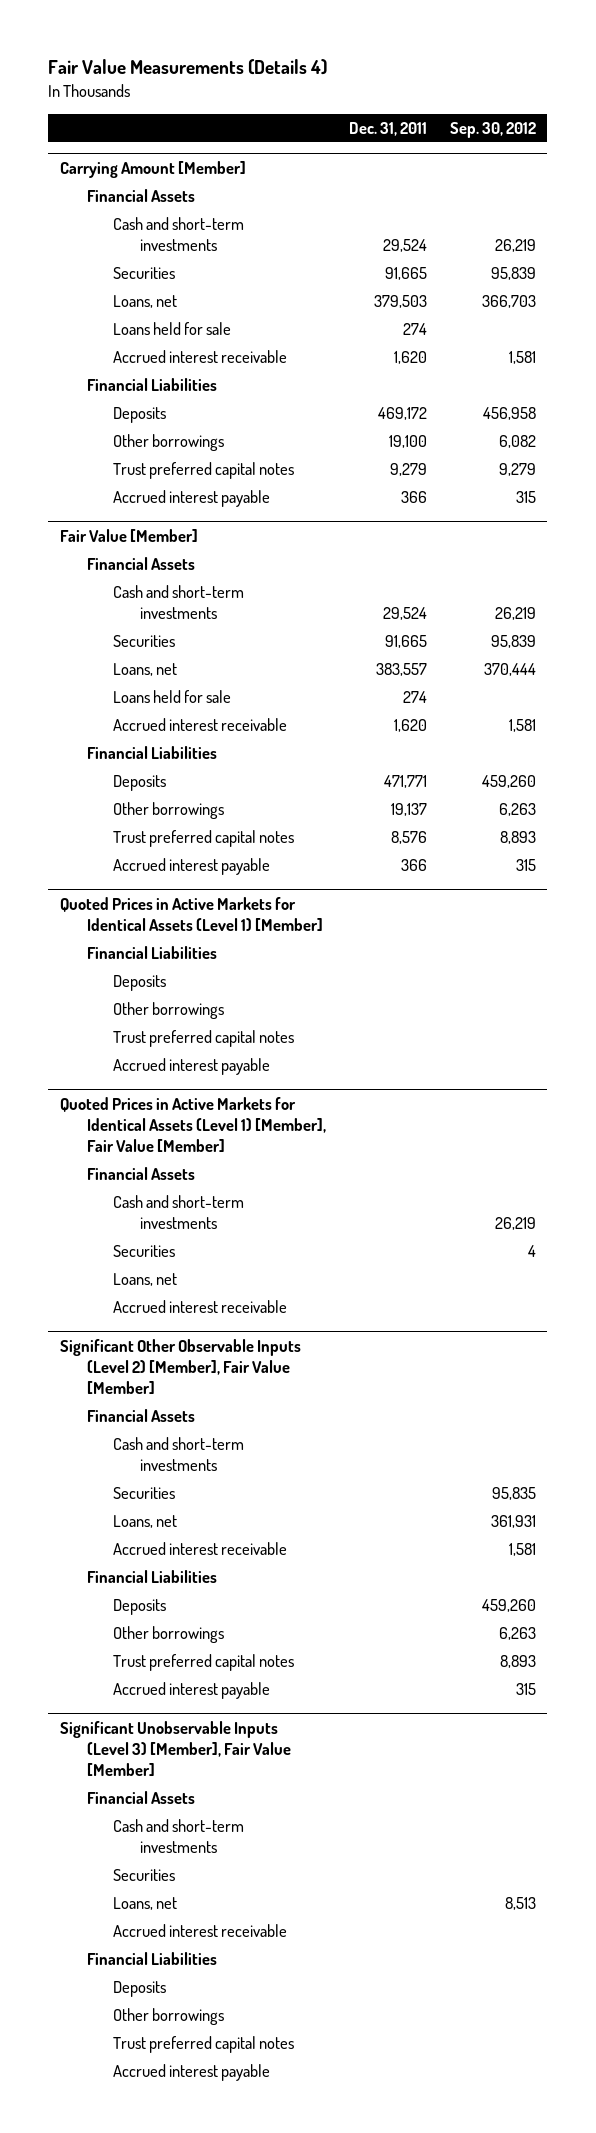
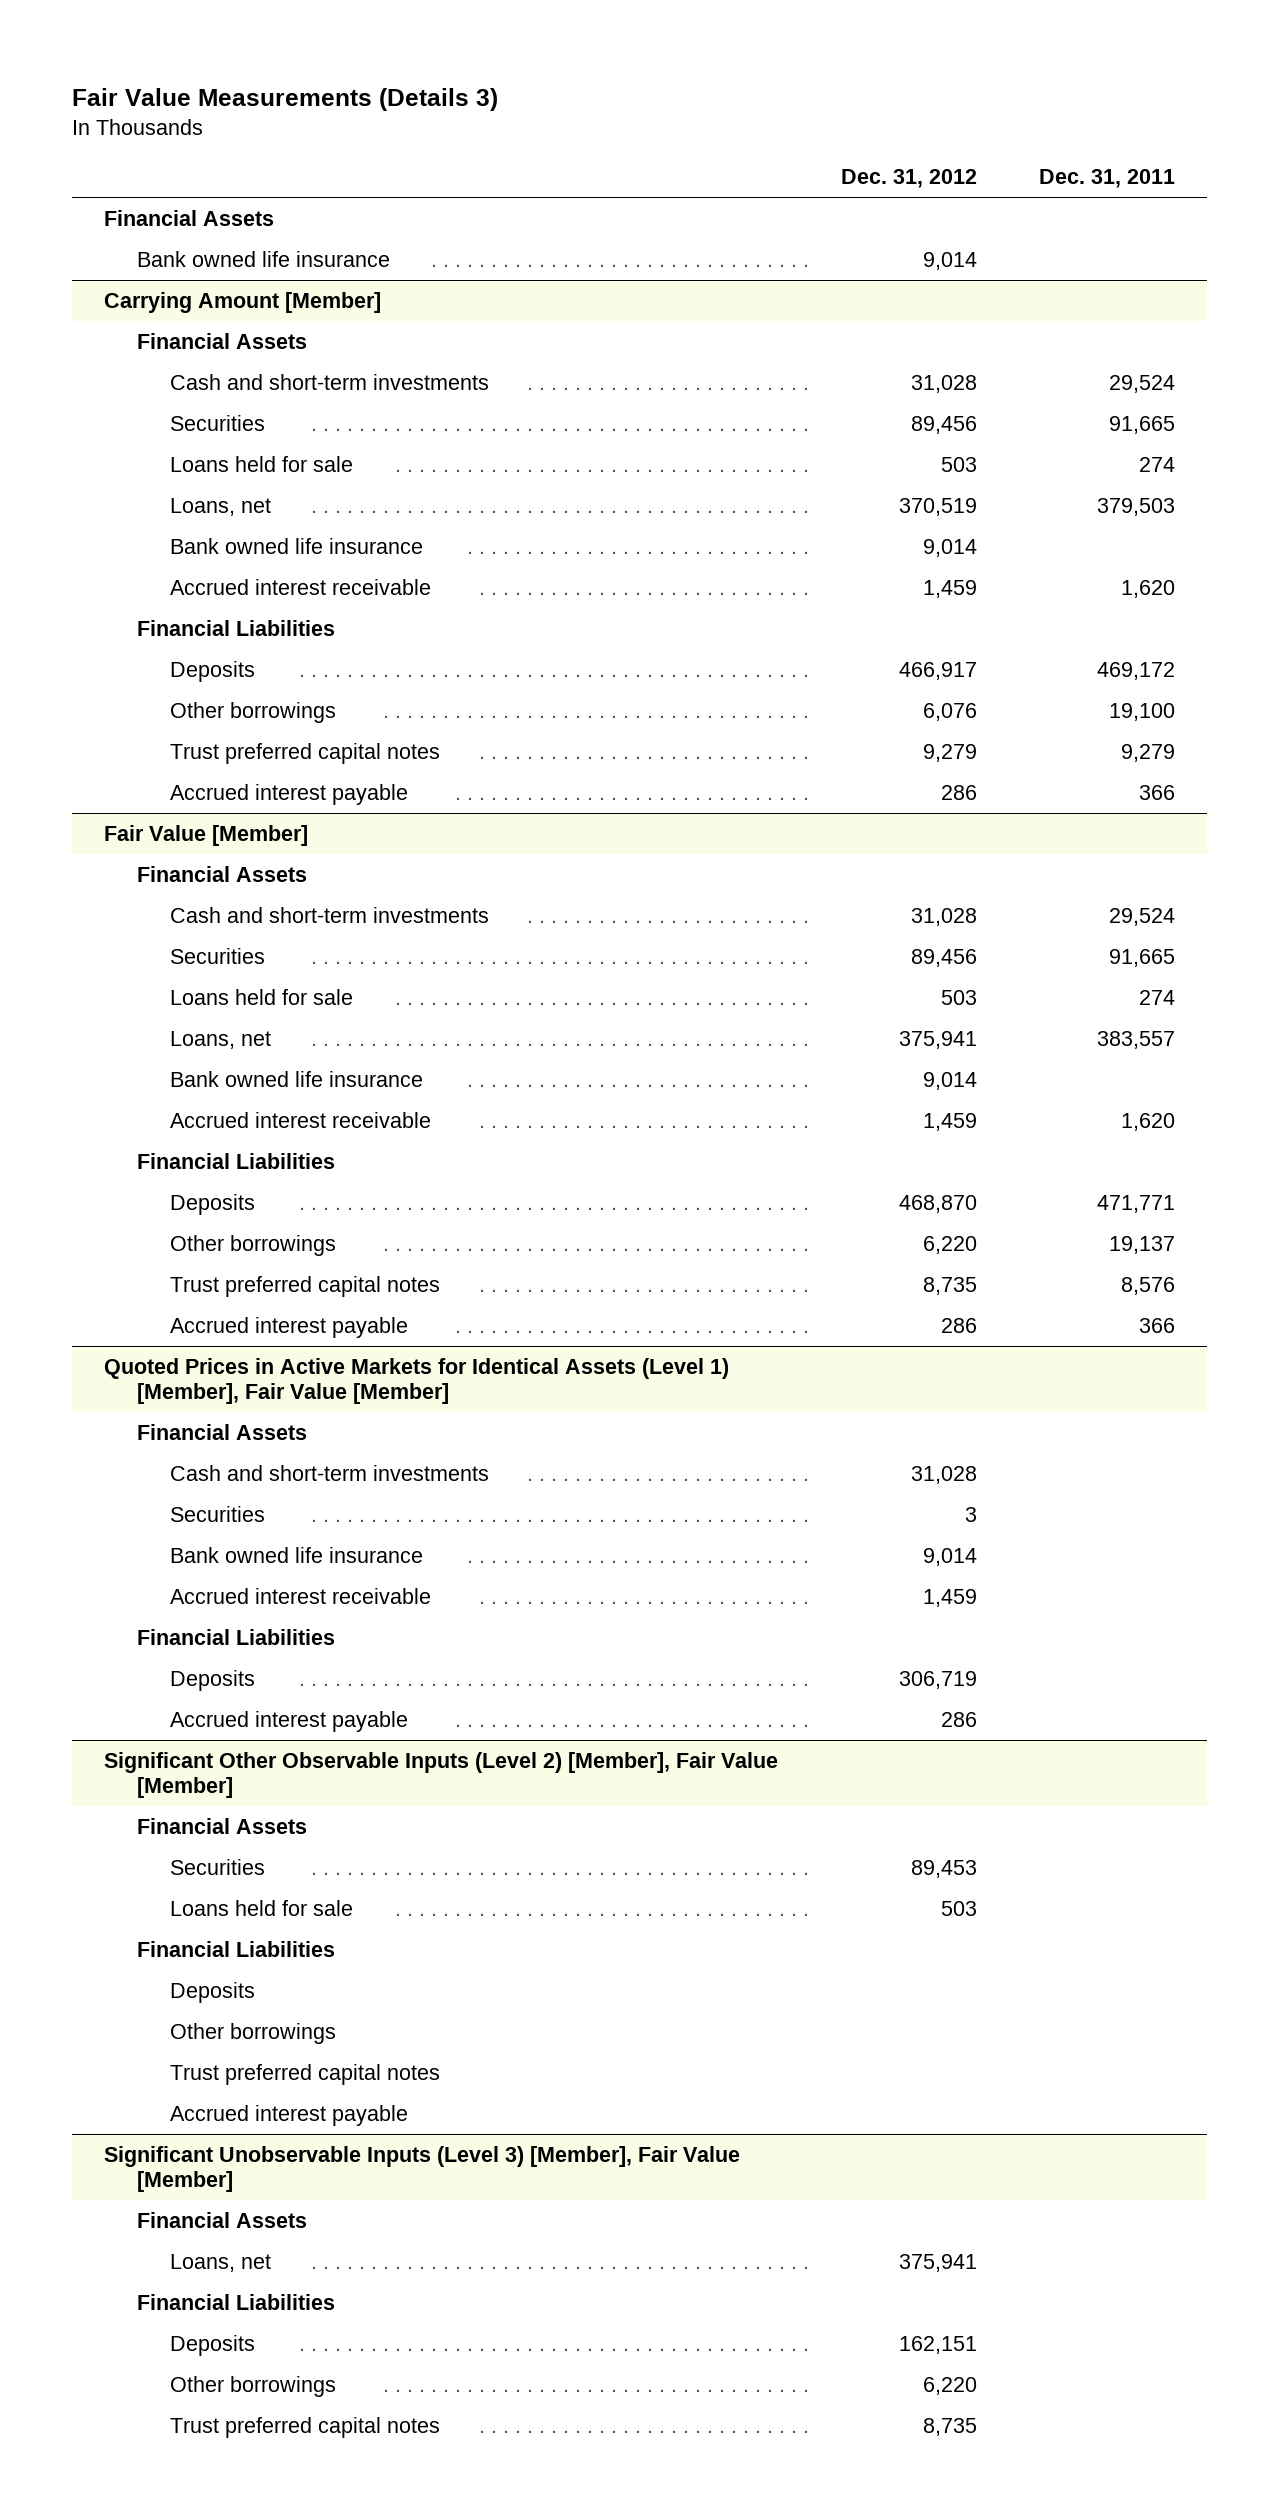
- Fair Value Measurements (Details 4)
+ Fair Value Measurements (Details 3)
- | Dec. 31, 2011 | Sep. 30, 2012
+ | Dec. 31, 2012 | Dec. 31, 2011
+ Financial Assets
+ Bank owned life insurance | 9,014 |
@ Carrying Amount [Member]
moved down: Loans, net | 370,519 | 379,503
+ Bank owned life insurance | 9,014 |
@ Fair Value [Member]
moved down: Loans, net | 375,941 | 383,557
+ Bank owned life insurance | 9,014 |
- Quoted Prices in Active Markets for Identical Assets (Level 1) [Member]
- Financial Liabilities
- Deposits
- Other borrowings
- Trust preferred capital notes
- Accrued interest payable
@ Quoted Prices in Active Markets for Identical Assets (Level 1) [Member], Fair Value [Member]
- Loans, net
+ Bank owned life insurance | 9,014 |
+ Financial Liabilities
+ Deposits | 306,719 |
+ Accrued interest payable | 286 |
@ Significant Other Observable Inputs (Level 2) [Member], Fair Value [Member]
- Cash and short-term investments
- Loans, net | | 361,931
- Accrued interest receivable | | 1,581
+ Loans held for sale | 503 |
@ Significant Unobservable Inputs (Level 3) [Member], Fair Value [Member]
- Cash and short-term investments
- Securities
- Accrued interest receivable
- Accrued interest payable

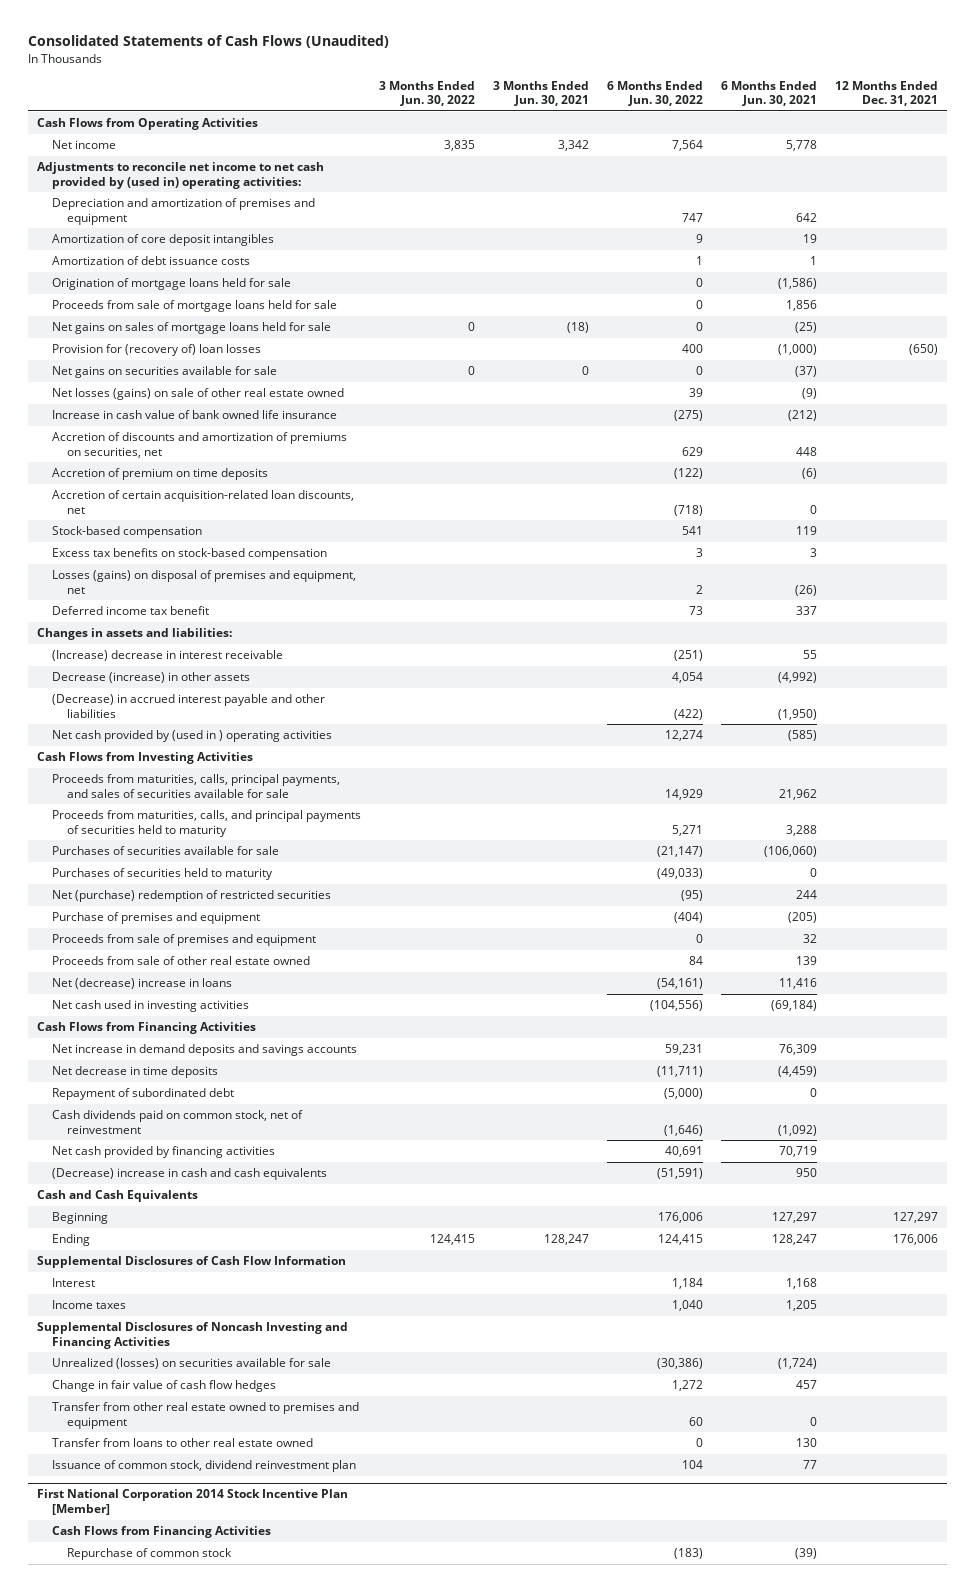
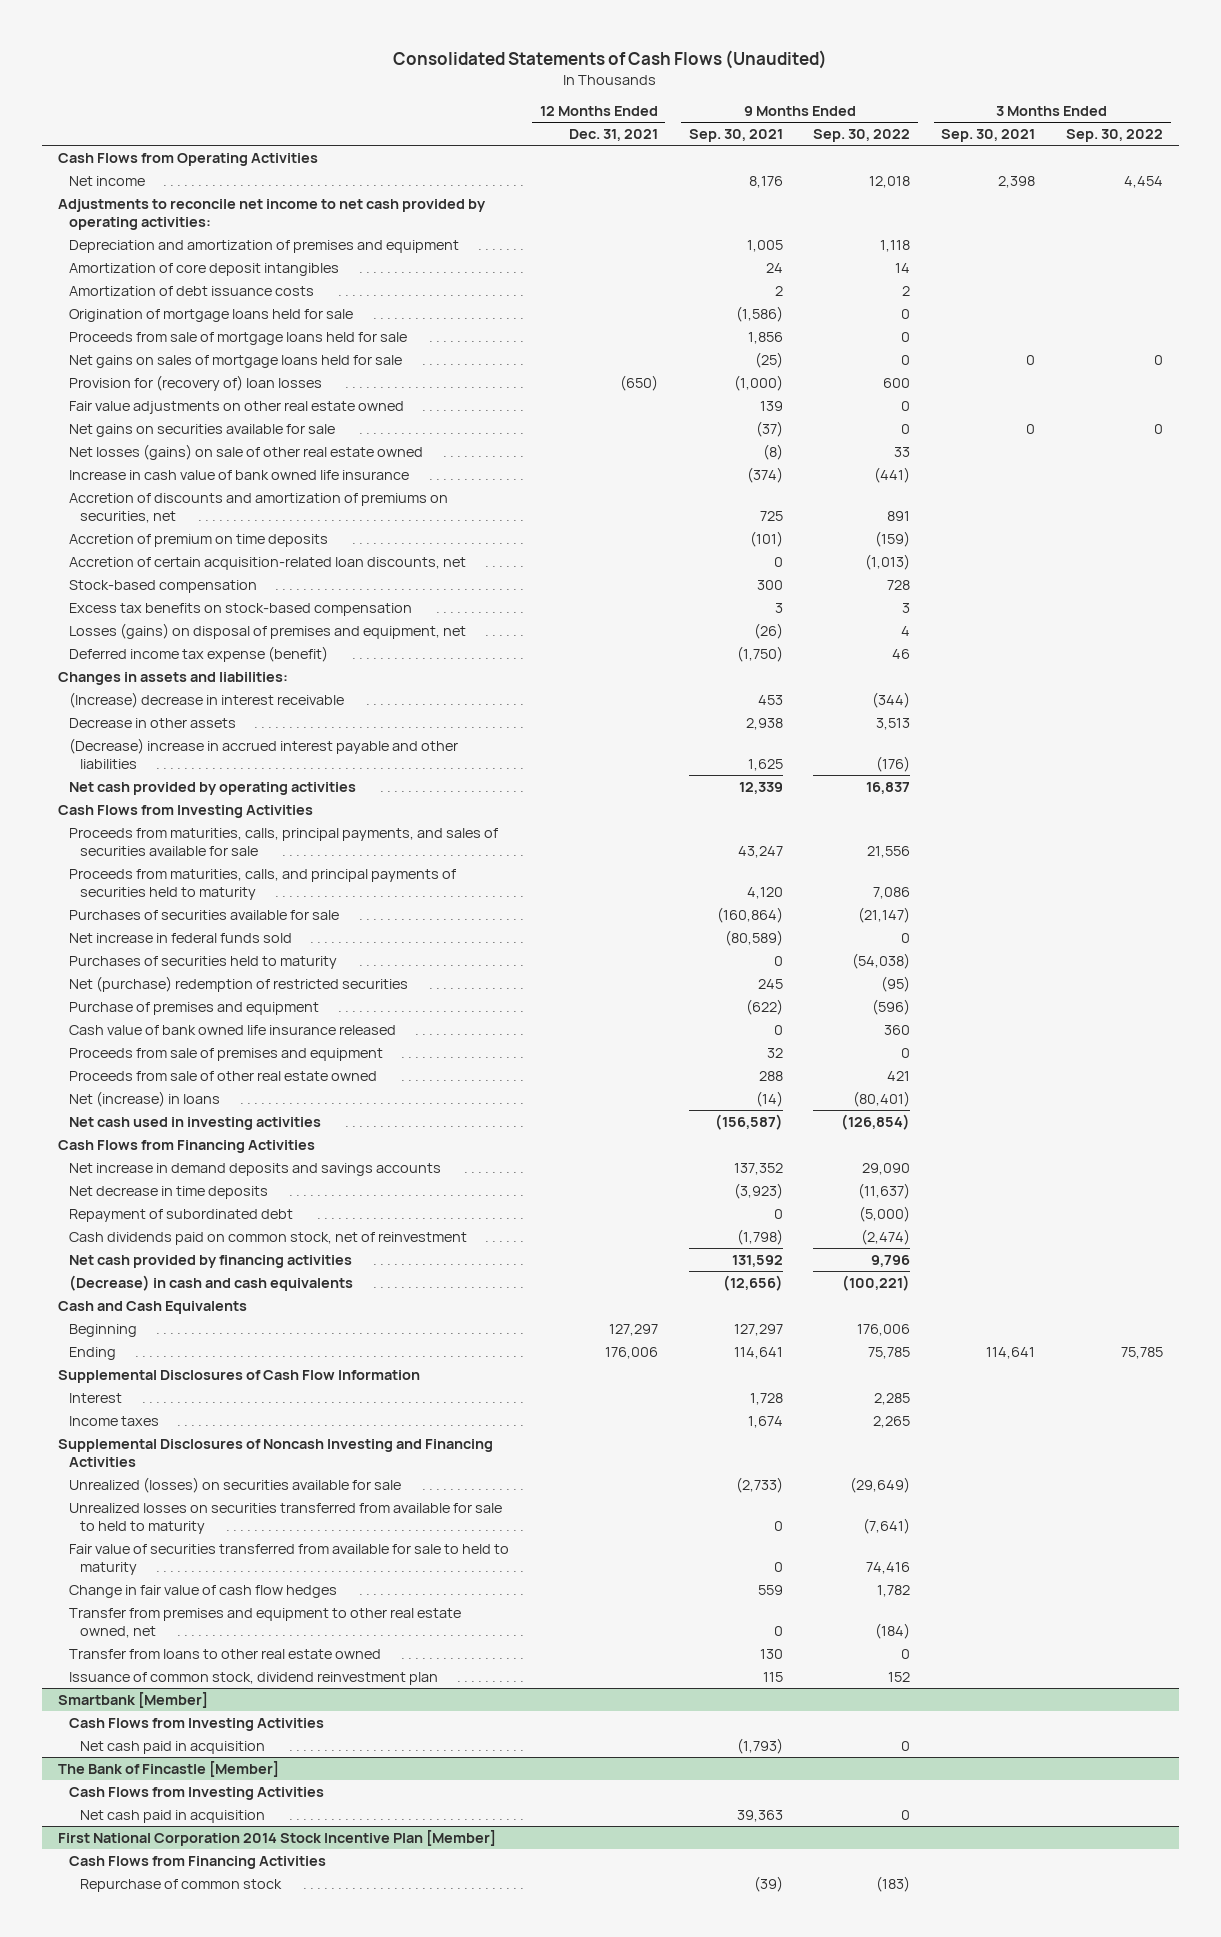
- | 3 Months Ended Jun. 30, 2022 | 3 Months Ended Jun. 30, 2021 | 6 Months Ended Jun. 30, 2022 | 6 Months Ended Jun. 30, 2021 | 12 Months Ended Dec. 31, 2021
+ | 12 Months Ended Dec. 31, 2021 | 9 Months Ended Sep. 30, 2021 | 9 Months Ended Sep. 30, 2022 | 3 Months Ended Sep. 30, 2021 | 3 Months Ended Sep. 30, 2022
- Adjustments to reconcile net income to net cash provided by (used in) operating activities:
+ Adjustments to reconcile net income to net cash provided by operating activities:
+ Fair value adjustments on other real estate owned | | 139 | 0 | |
- Deferred income tax benefit | | | 73 | 337 |
+ Deferred income tax expense (benefit) | | (1,750) | 46 | |
- Decrease (increase) in other assets | | | 4,054 | (4,992) |
- (Decrease) in accrued interest payable and other liabilities | | | (422) | (1,950) |
- Net cash provided by (used in ) operating activities | | | 12,274 | (585) |
+ Decrease in other assets | | 2,938 | 3,513 | |
+ (Decrease) increase in accrued interest payable and other liabilities | | 1,625 | (176) | |
+ Net cash provided by operating activities | | 12,339 | 16,837 | |
+ Net increase in federal funds sold | | (80,589) | 0 | |
+ Cash value of bank owned life insurance released | | 0 | 360 | |
- Net (decrease) increase in loans | | | (54,161) | 11,416 |
+ Net (increase) in loans | | (14) | (80,401) | |
- (Decrease) increase in cash and cash equivalents | | | (51,591) | 950 |
+ (Decrease) in cash and cash equivalents | | (12,656) | (100,221) | |
+ Unrealized losses on securities transferred from available for sale to held to maturity | | 0 | (7,641) | |
+ Fair value of securities transferred from available for sale to held to maturity | | 0 | 74,416 | |
- Transfer from other real estate owned to premises and equipment | | | 60 | 0 |
+ Transfer from premises and equipment to other real estate owned, net | | 0 | (184) | |
+ Smartbank [Member]
+ Cash Flows from Investing Activities
+ Net cash paid in acquisition | | (1,793) | 0 | |
+ The Bank of Fincastle [Member]
+ Cash Flows from Investing Activities
+ Net cash paid in acquisition | | 39,363 | 0 | |

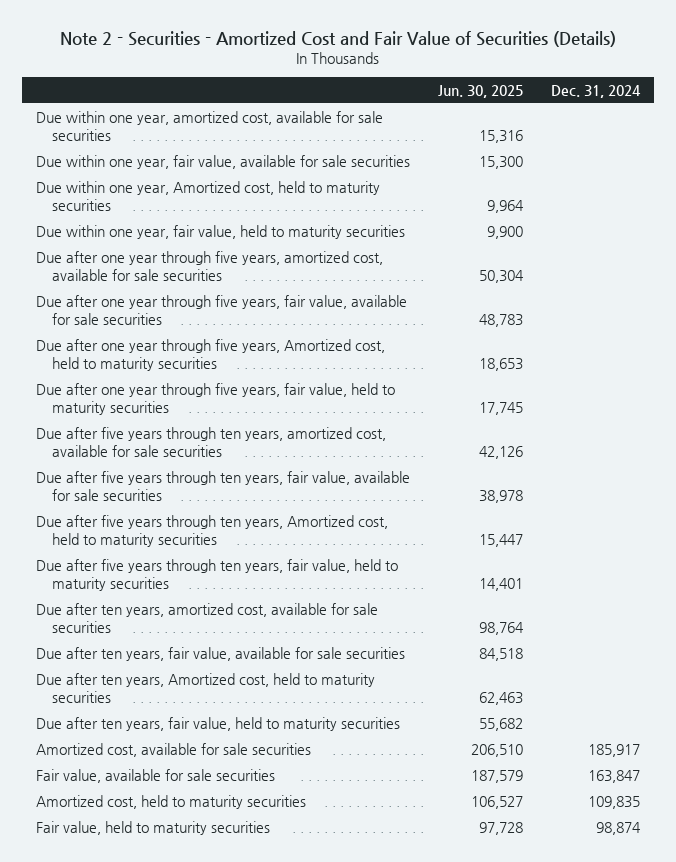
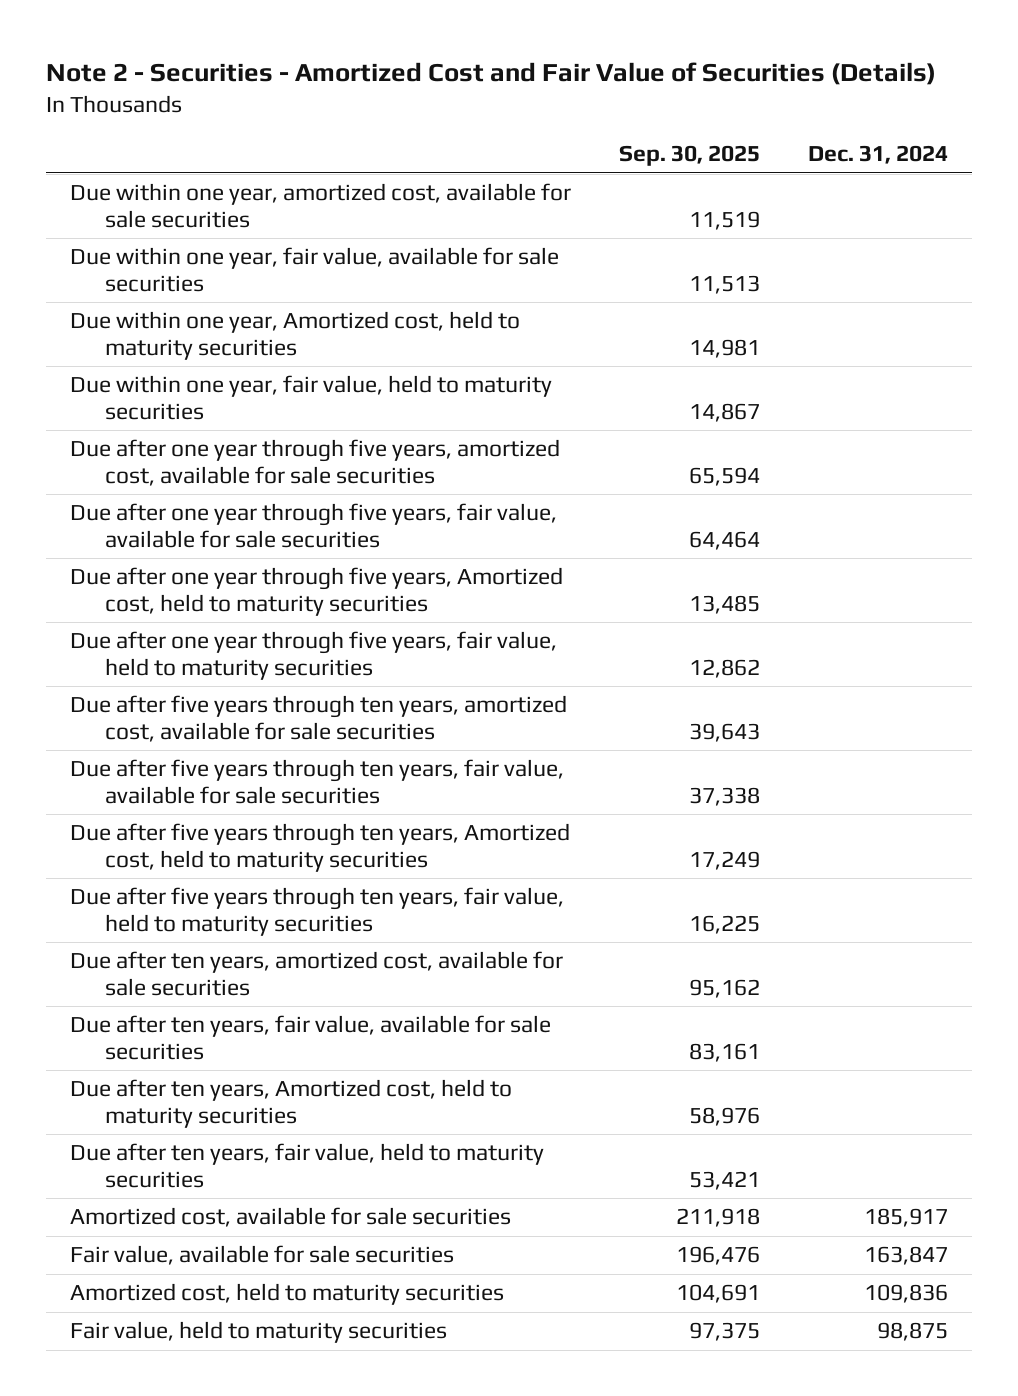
- | Jun. 30, 2025 | Dec. 31, 2024
+ | Sep. 30, 2025 | Dec. 31, 2024
- Amortized cost, held to maturity securities | 106,527 | 109,835
- Fair value, held to maturity securities | 97,728 | 98,874
+ Amortized cost, held to maturity securities | 104,691 | 109,836
+ Fair value, held to maturity securities | 97,375 | 98,875

